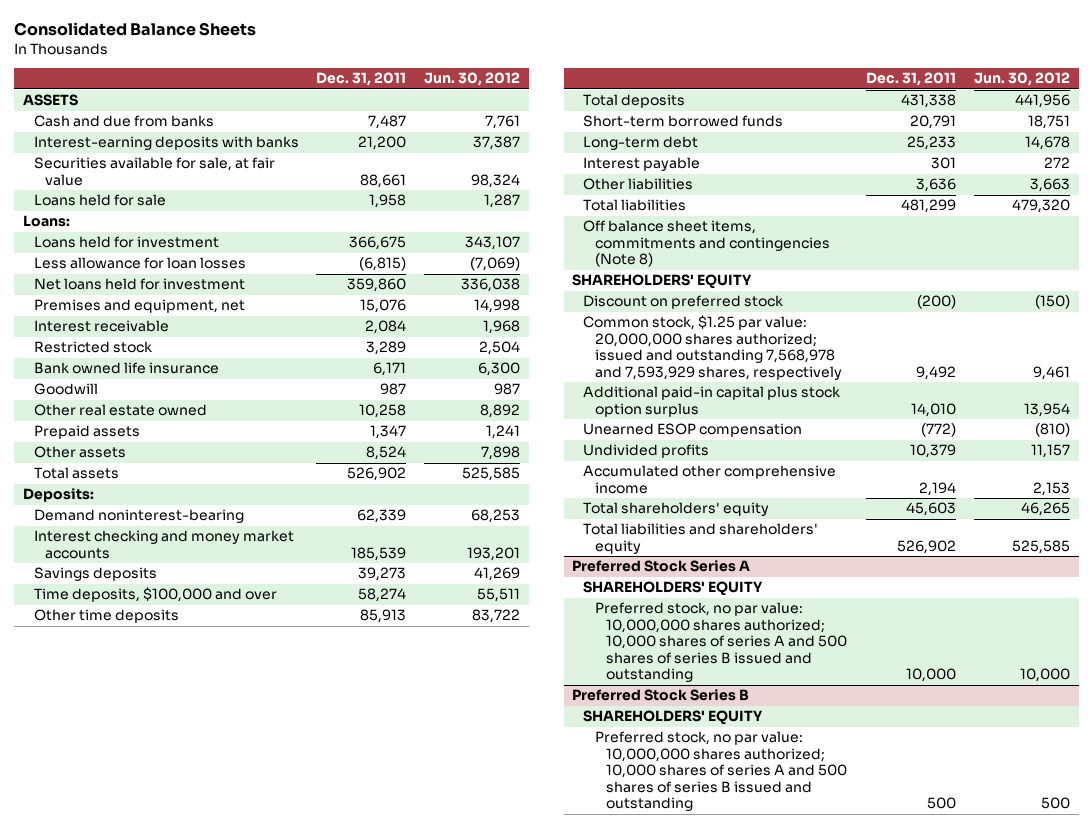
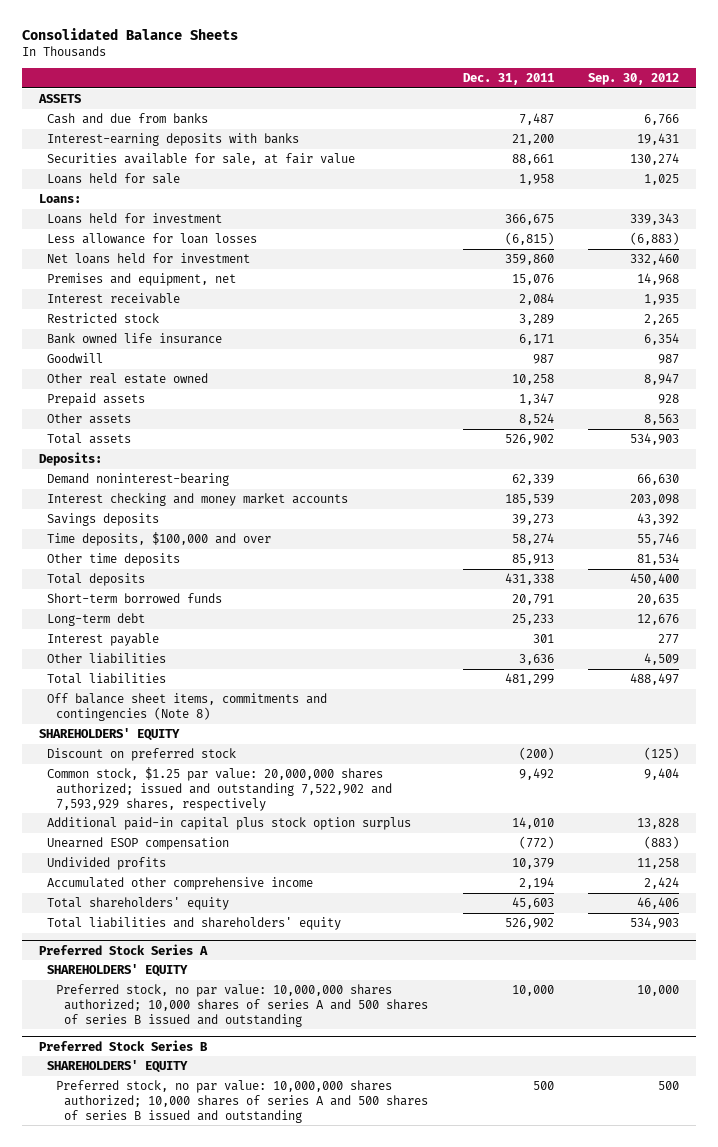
- | Dec. 31, 2011 | Jun. 30, 2012
+ | Dec. 31, 2011 | Sep. 30, 2012
- Common stock, $1.25 par value: 20,000,000 shares authorized; issued and outstanding 7,568,978 and 7,593,929 shares, respectively | 9,492 | 9,461
+ Common stock, $1.25 par value: 20,000,000 shares authorized; issued and outstanding 7,522,902 and 7,593,929 shares, respectively | 9,492 | 9,404

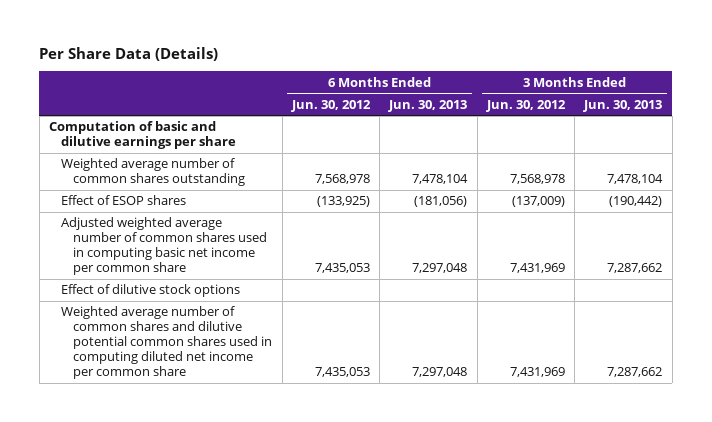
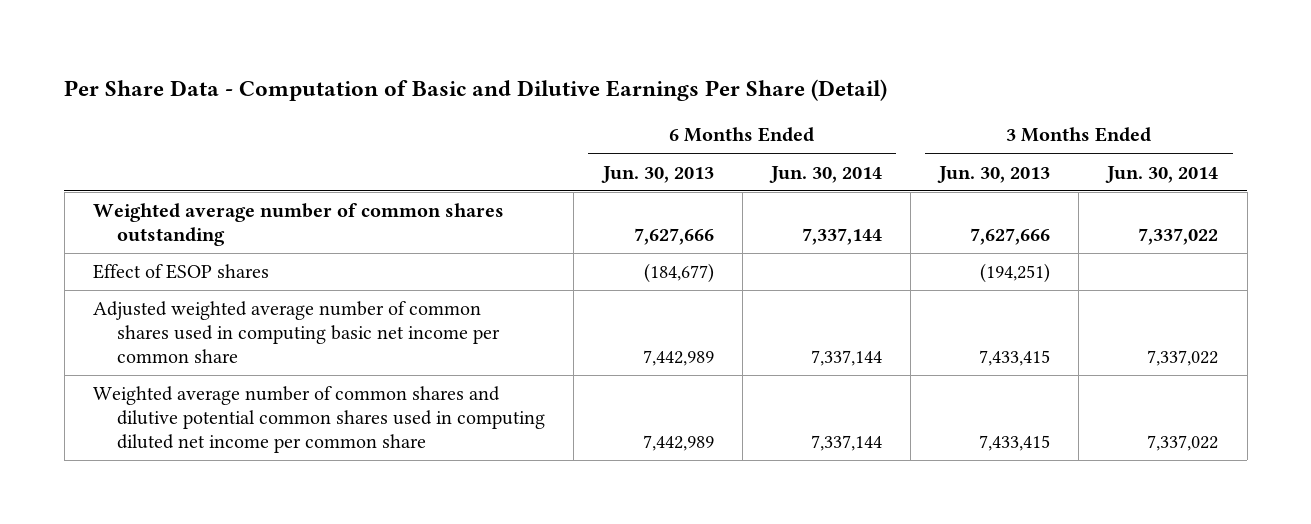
- Per Share Data (Details)
+ Per Share Data - Computation of Basic and Dilutive Earnings Per Share (Detail)
- | 6 Months Ended Jun. 30, 2012 | 6 Months Ended Jun. 30, 2013 | 3 Months Ended Jun. 30, 2012 | 3 Months Ended Jun. 30, 2013
+ | 6 Months Ended Jun. 30, 2013 | 6 Months Ended Jun. 30, 2014 | 3 Months Ended Jun. 30, 2013 | 3 Months Ended Jun. 30, 2014
- Computation of basic and dilutive earnings per share
- Weighted average number of common shares outstanding | 7,568,978 | 7,478,104 | 7,568,978 | 7,478,104
- Effect of ESOP shares | (133,925) | (181,056) | (137,009) | (190,442)
- Adjusted weighted average number of common shares used in computing basic net income per common share | 7,435,053 | 7,297,048 | 7,431,969 | 7,287,662
- Effect of dilutive stock options
- Weighted average number of common shares and dilutive potential common shares used in computing diluted net income per common share | 7,435,053 | 7,297,048 | 7,431,969 | 7,287,662
+ Weighted average number of common shares outstanding | 7,627,666 | 7,337,144 | 7,627,666 | 7,337,022
+ Effect of ESOP shares | (184,677) | | (194,251) |
+ Adjusted weighted average number of common shares used in computing basic net income per common share | 7,442,989 | 7,337,144 | 7,433,415 | 7,337,022
+ Weighted average number of common shares and dilutive potential common shares used in computing diluted net income per common share | 7,442,989 | 7,337,144 | 7,433,415 | 7,337,022

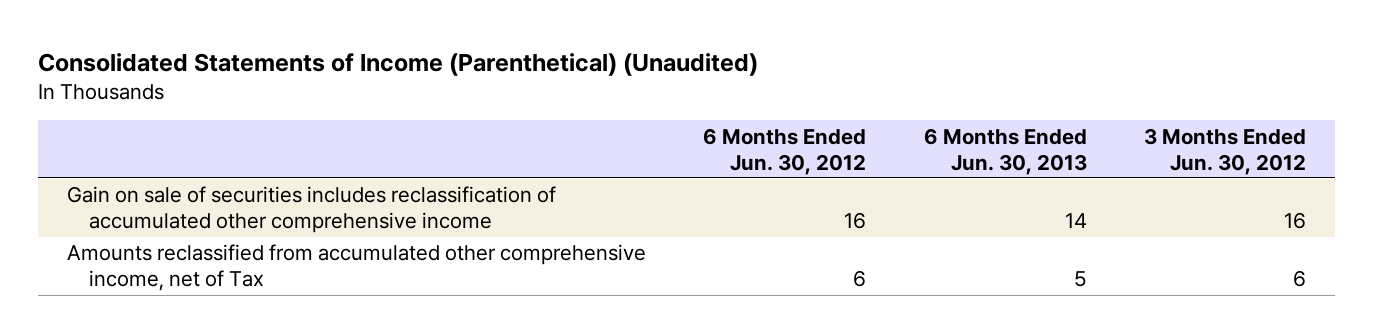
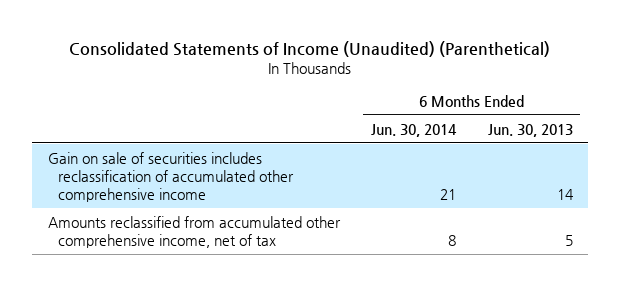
- Consolidated Statements of Income (Parenthetical) (Unaudited)
+ Consolidated Statements of Income (Unaudited) (Parenthetical)
- | 6 Months Ended Jun. 30, 2012 | 6 Months Ended Jun. 30, 2013 | 3 Months Ended Jun. 30, 2012
+ | 6 Months Ended Jun. 30, 2014 | 6 Months Ended Jun. 30, 2013
- Amounts reclassified from accumulated other comprehensive income, net of Tax | 6 | 5 | 6
+ Amounts reclassified from accumulated other comprehensive income, net of tax | 8 | 5

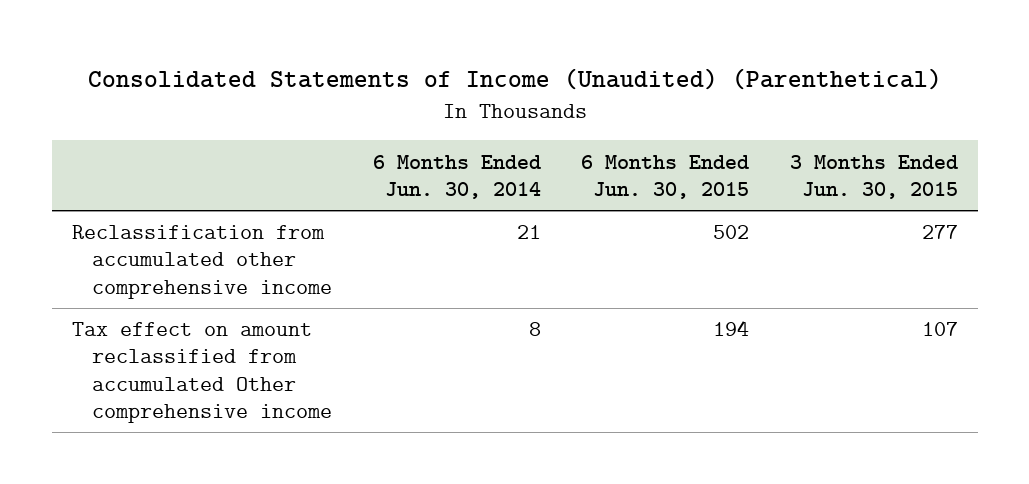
- | 6 Months Ended Jun. 30, 2014 | 6 Months Ended Jun. 30, 2013
+ | 6 Months Ended Jun. 30, 2014 | 6 Months Ended Jun. 30, 2015 | 3 Months Ended Jun. 30, 2015
- Gain on sale of securities includes reclassification of accumulated other comprehensive income | 21 | 14
- Amounts reclassified from accumulated other comprehensive income, net of tax | 8 | 5
+ Reclassification from accumulated other comprehensive income | 21 | 502 | 277
+ Tax effect on amount reclassified from accumulated Other comprehensive income | 8 | 194 | 107

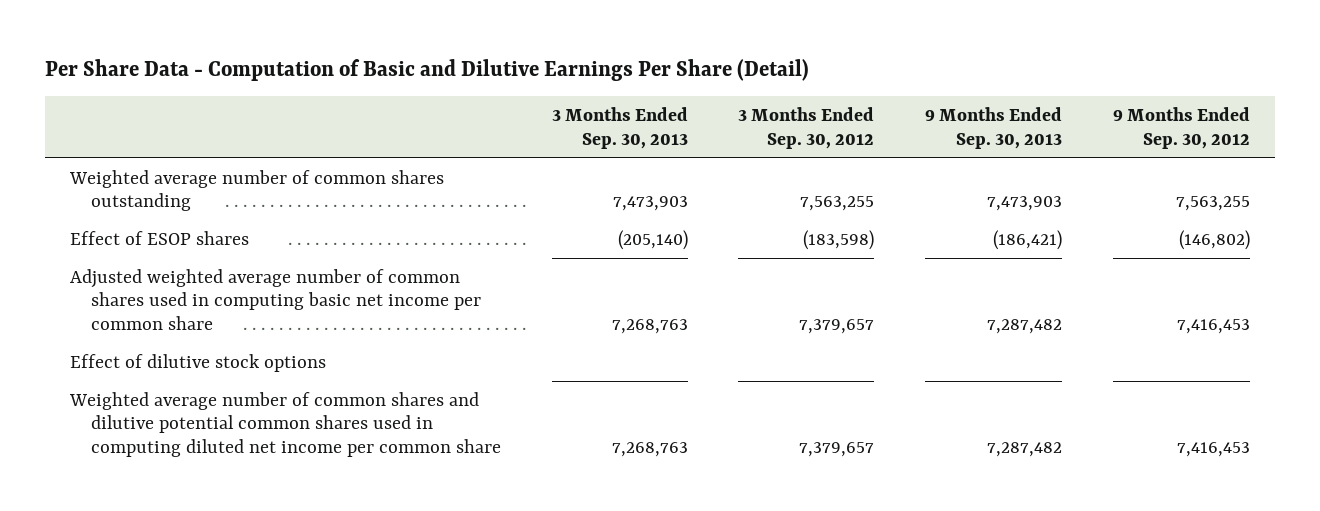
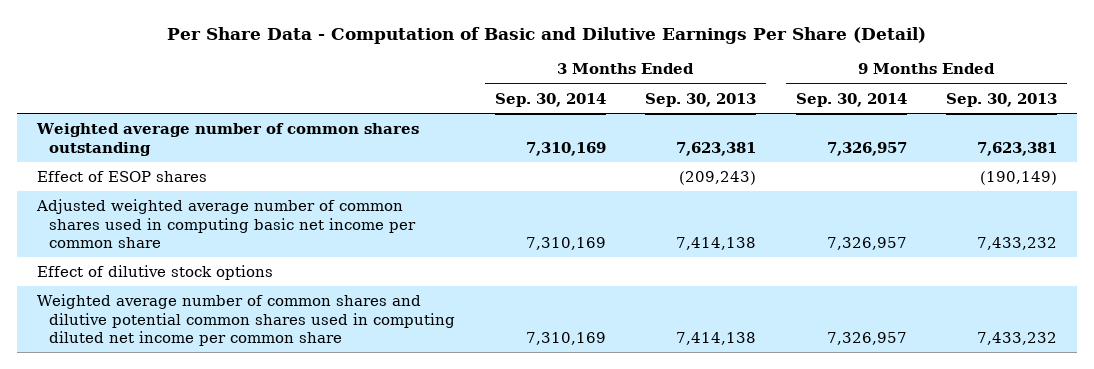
- | 3 Months Ended Sep. 30, 2013 | 3 Months Ended Sep. 30, 2012 | 9 Months Ended Sep. 30, 2013 | 9 Months Ended Sep. 30, 2012
+ | 3 Months Ended Sep. 30, 2014 | 3 Months Ended Sep. 30, 2013 | 9 Months Ended Sep. 30, 2014 | 9 Months Ended Sep. 30, 2013
- Weighted average number of common shares outstanding | 7,473,903 | 7,563,255 | 7,473,903 | 7,563,255
- Effect of ESOP shares | (205,140) | (183,598) | (186,421) | (146,802)
- Adjusted weighted average number of common shares used in computing basic net income per common share | 7,268,763 | 7,379,657 | 7,287,482 | 7,416,453
+ Weighted average number of common shares outstanding | 7,310,169 | 7,623,381 | 7,326,957 | 7,623,381
+ Effect of ESOP shares | | (209,243) | | (190,149)
+ Adjusted weighted average number of common shares used in computing basic net income per common share | 7,310,169 | 7,414,138 | 7,326,957 | 7,433,232
- Weighted average number of common shares and dilutive potential common shares used in computing diluted net income per common share | 7,268,763 | 7,379,657 | 7,287,482 | 7,416,453
+ Weighted average number of common shares and dilutive potential common shares used in computing diluted net income per common share | 7,310,169 | 7,414,138 | 7,326,957 | 7,433,232

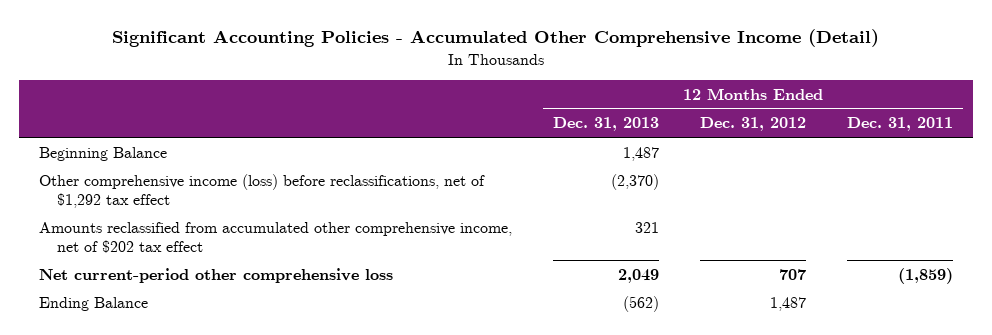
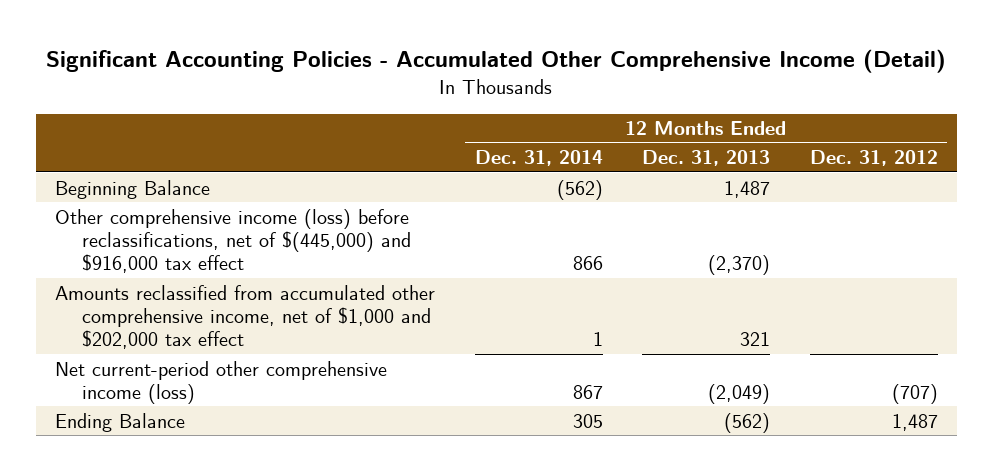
- | 12 Months Ended Dec. 31, 2013 | 12 Months Ended Dec. 31, 2012 | 12 Months Ended Dec. 31, 2011
+ | 12 Months Ended Dec. 31, 2014 | 12 Months Ended Dec. 31, 2013 | 12 Months Ended Dec. 31, 2012
- Other comprehensive income (loss) before reclassifications, net of $1,292 tax effect | (2,370) | |
- Amounts reclassified from accumulated other comprehensive income, net of $202 tax effect | 321 | |
- Net current-period other comprehensive loss | 2,049 | 707 | (1,859)
+ Other comprehensive income (loss) before reclassifications, net of $(445,000) and $916,000 tax effect | 866 | (2,370) |
+ Amounts reclassified from accumulated other comprehensive income, net of $1,000 and $202,000 tax effect | 1 | 321 |
+ Net current-period other comprehensive income (loss) | 867 | (2,049) | (707)

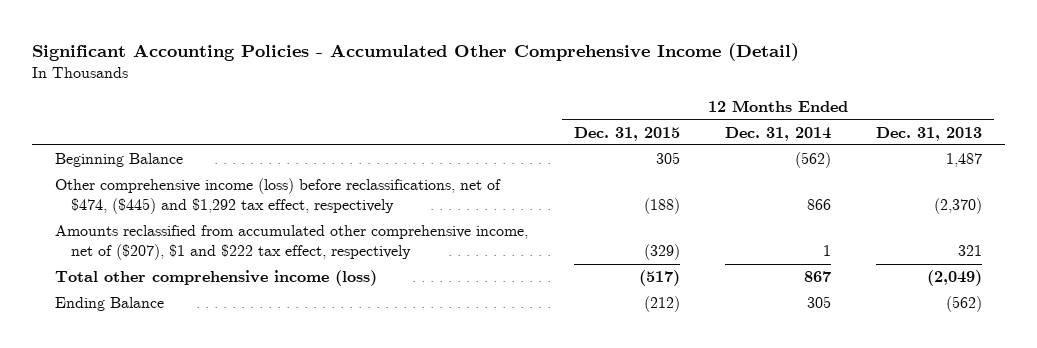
- | 12 Months Ended Dec. 31, 2014 | 12 Months Ended Dec. 31, 2013 | 12 Months Ended Dec. 31, 2012
+ | 12 Months Ended Dec. 31, 2015 | 12 Months Ended Dec. 31, 2014 | 12 Months Ended Dec. 31, 2013
- Other comprehensive income (loss) before reclassifications, net of $(445,000) and $916,000 tax effect | 866 | (2,370) |
- Amounts reclassified from accumulated other comprehensive income, net of $1,000 and $202,000 tax effect | 1 | 321 |
- Net current-period other comprehensive income (loss) | 867 | (2,049) | (707)
+ Other comprehensive income (loss) before reclassifications, net of $474, ($445) and $1,292 tax effect, respectively | (188) | 866 | (2,370)
+ Amounts reclassified from accumulated other comprehensive income, net of ($207), $1 and $222 tax effect, respectively | (329) | 1 | 321
+ Total other comprehensive income (loss) | (517) | 867 | (2,049)

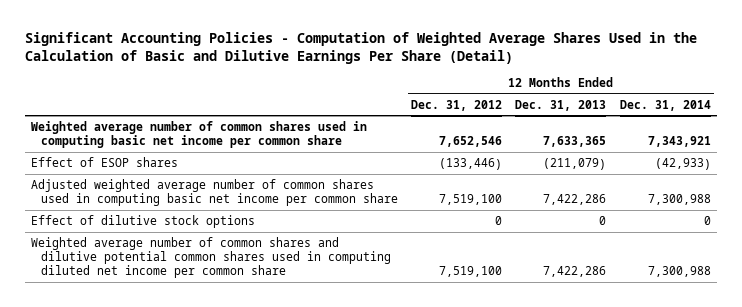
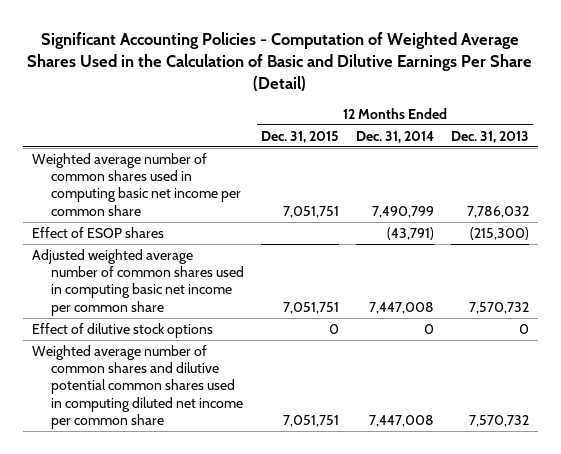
- | 12 Months Ended Dec. 31, 2012 | 12 Months Ended Dec. 31, 2013 | 12 Months Ended Dec. 31, 2014
+ | 12 Months Ended Dec. 31, 2015 | 12 Months Ended Dec. 31, 2014 | 12 Months Ended Dec. 31, 2013
- Weighted average number of common shares used in computing basic net income per common share | 7,652,546 | 7,633,365 | 7,343,921
- Effect of ESOP shares | (133,446) | (211,079) | (42,933)
- Adjusted weighted average number of common shares used in computing basic net income per common share | 7,519,100 | 7,422,286 | 7,300,988
+ Weighted average number of common shares used in computing basic net income per common share | 7,051,751 | 7,490,799 | 7,786,032
+ Effect of ESOP shares | | (43,791) | (215,300)
+ Adjusted weighted average number of common shares used in computing basic net income per common share | 7,051,751 | 7,447,008 | 7,570,732
- Weighted average number of common shares and dilutive potential common shares used in computing diluted net income per common share | 7,519,100 | 7,422,286 | 7,300,988
+ Weighted average number of common shares and dilutive potential common shares used in computing diluted net income per common share | 7,051,751 | 7,447,008 | 7,570,732

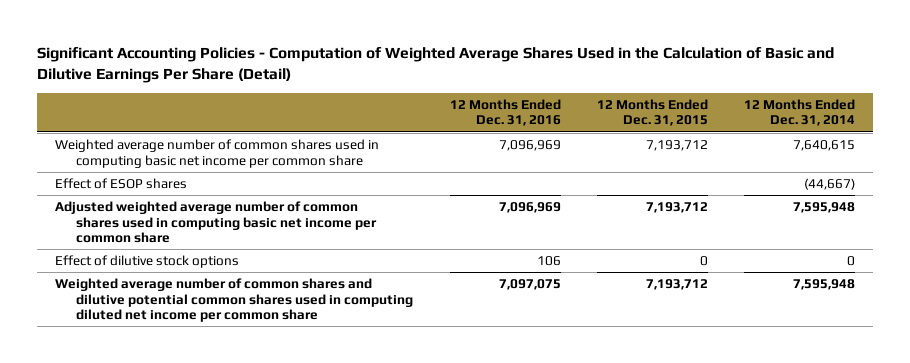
- | 12 Months Ended Dec. 31, 2015 | 12 Months Ended Dec. 31, 2014 | 12 Months Ended Dec. 31, 2013
+ | 12 Months Ended Dec. 31, 2016 | 12 Months Ended Dec. 31, 2015 | 12 Months Ended Dec. 31, 2014
- Weighted average number of common shares used in computing basic net income per common share | 7,051,751 | 7,490,799 | 7,786,032
- Effect of ESOP shares | | (43,791) | (215,300)
- Adjusted weighted average number of common shares used in computing basic net income per common share | 7,051,751 | 7,447,008 | 7,570,732
+ Weighted average number of common shares used in computing basic net income per common share | 7,096,969 | 7,193,712 | 7,640,615
+ Effect of ESOP shares | | | (44,667)
+ Adjusted weighted average number of common shares used in computing basic net income per common share | 7,096,969 | 7,193,712 | 7,595,948
- Weighted average number of common shares and dilutive potential common shares used in computing diluted net income per common share | 7,051,751 | 7,447,008 | 7,570,732
+ Weighted average number of common shares and dilutive potential common shares used in computing diluted net income per common share | 7,097,075 | 7,193,712 | 7,595,948

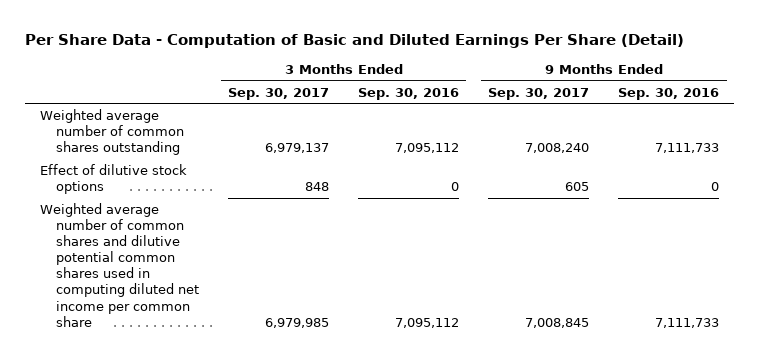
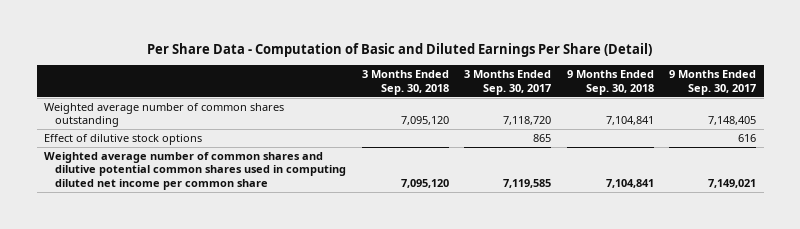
- | 3 Months Ended Sep. 30, 2017 | 3 Months Ended Sep. 30, 2016 | 9 Months Ended Sep. 30, 2017 | 9 Months Ended Sep. 30, 2016
+ | 3 Months Ended Sep. 30, 2018 | 3 Months Ended Sep. 30, 2017 | 9 Months Ended Sep. 30, 2018 | 9 Months Ended Sep. 30, 2017
- Weighted average number of common shares outstanding | 6,979,137 | 7,095,112 | 7,008,240 | 7,111,733
- Effect of dilutive stock options | 848 | 0 | 605 | 0
- Weighted average number of common shares and dilutive potential common shares used in computing diluted net income per common share | 6,979,985 | 7,095,112 | 7,008,845 | 7,111,733
+ Weighted average number of common shares outstanding | 7,095,120 | 7,118,720 | 7,104,841 | 7,148,405
+ Effect of dilutive stock options | | 865 | | 616
+ Weighted average number of common shares and dilutive potential common shares used in computing diluted net income per common share | 7,095,120 | 7,119,585 | 7,104,841 | 7,149,021

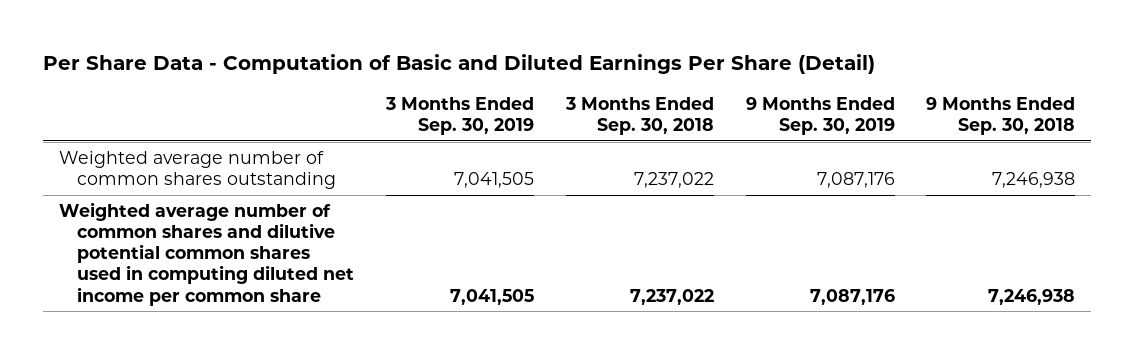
- | 3 Months Ended Sep. 30, 2018 | 3 Months Ended Sep. 30, 2017 | 9 Months Ended Sep. 30, 2018 | 9 Months Ended Sep. 30, 2017
+ | 3 Months Ended Sep. 30, 2019 | 3 Months Ended Sep. 30, 2018 | 9 Months Ended Sep. 30, 2019 | 9 Months Ended Sep. 30, 2018
- Weighted average number of common shares outstanding | 7,095,120 | 7,118,720 | 7,104,841 | 7,148,405
- Effect of dilutive stock options | | 865 | | 616
- Weighted average number of common shares and dilutive potential common shares used in computing diluted net income per common share | 7,095,120 | 7,119,585 | 7,104,841 | 7,149,021
+ Weighted average number of common shares outstanding | 7,041,505 | 7,237,022 | 7,087,176 | 7,246,938
+ Weighted average number of common shares and dilutive potential common shares used in computing diluted net income per common share | 7,041,505 | 7,237,022 | 7,087,176 | 7,246,938

